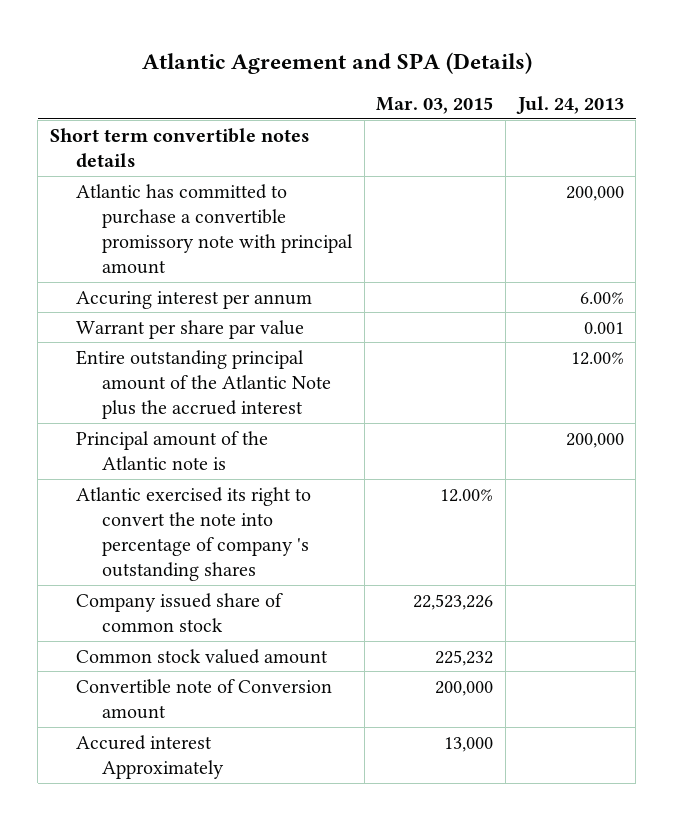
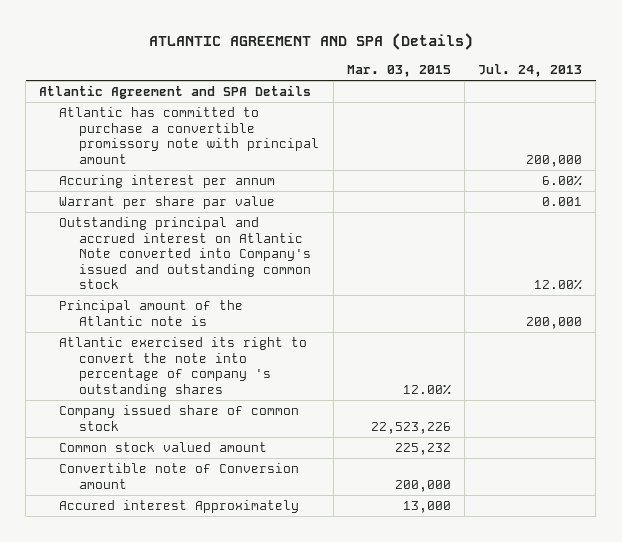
- Atlantic Agreement and SPA (Details)
+ ATLANTIC AGREEMENT AND SPA (Details)
- Short term convertible notes details
+ Atlantic Agreement and SPA Details
- Entire outstanding principal amount of the Atlantic Note plus the accrued interest | | 12.00%
+ Outstanding principal and accrued interest on Atlantic Note converted into Company's issued and outstanding common stock | | 12.00%

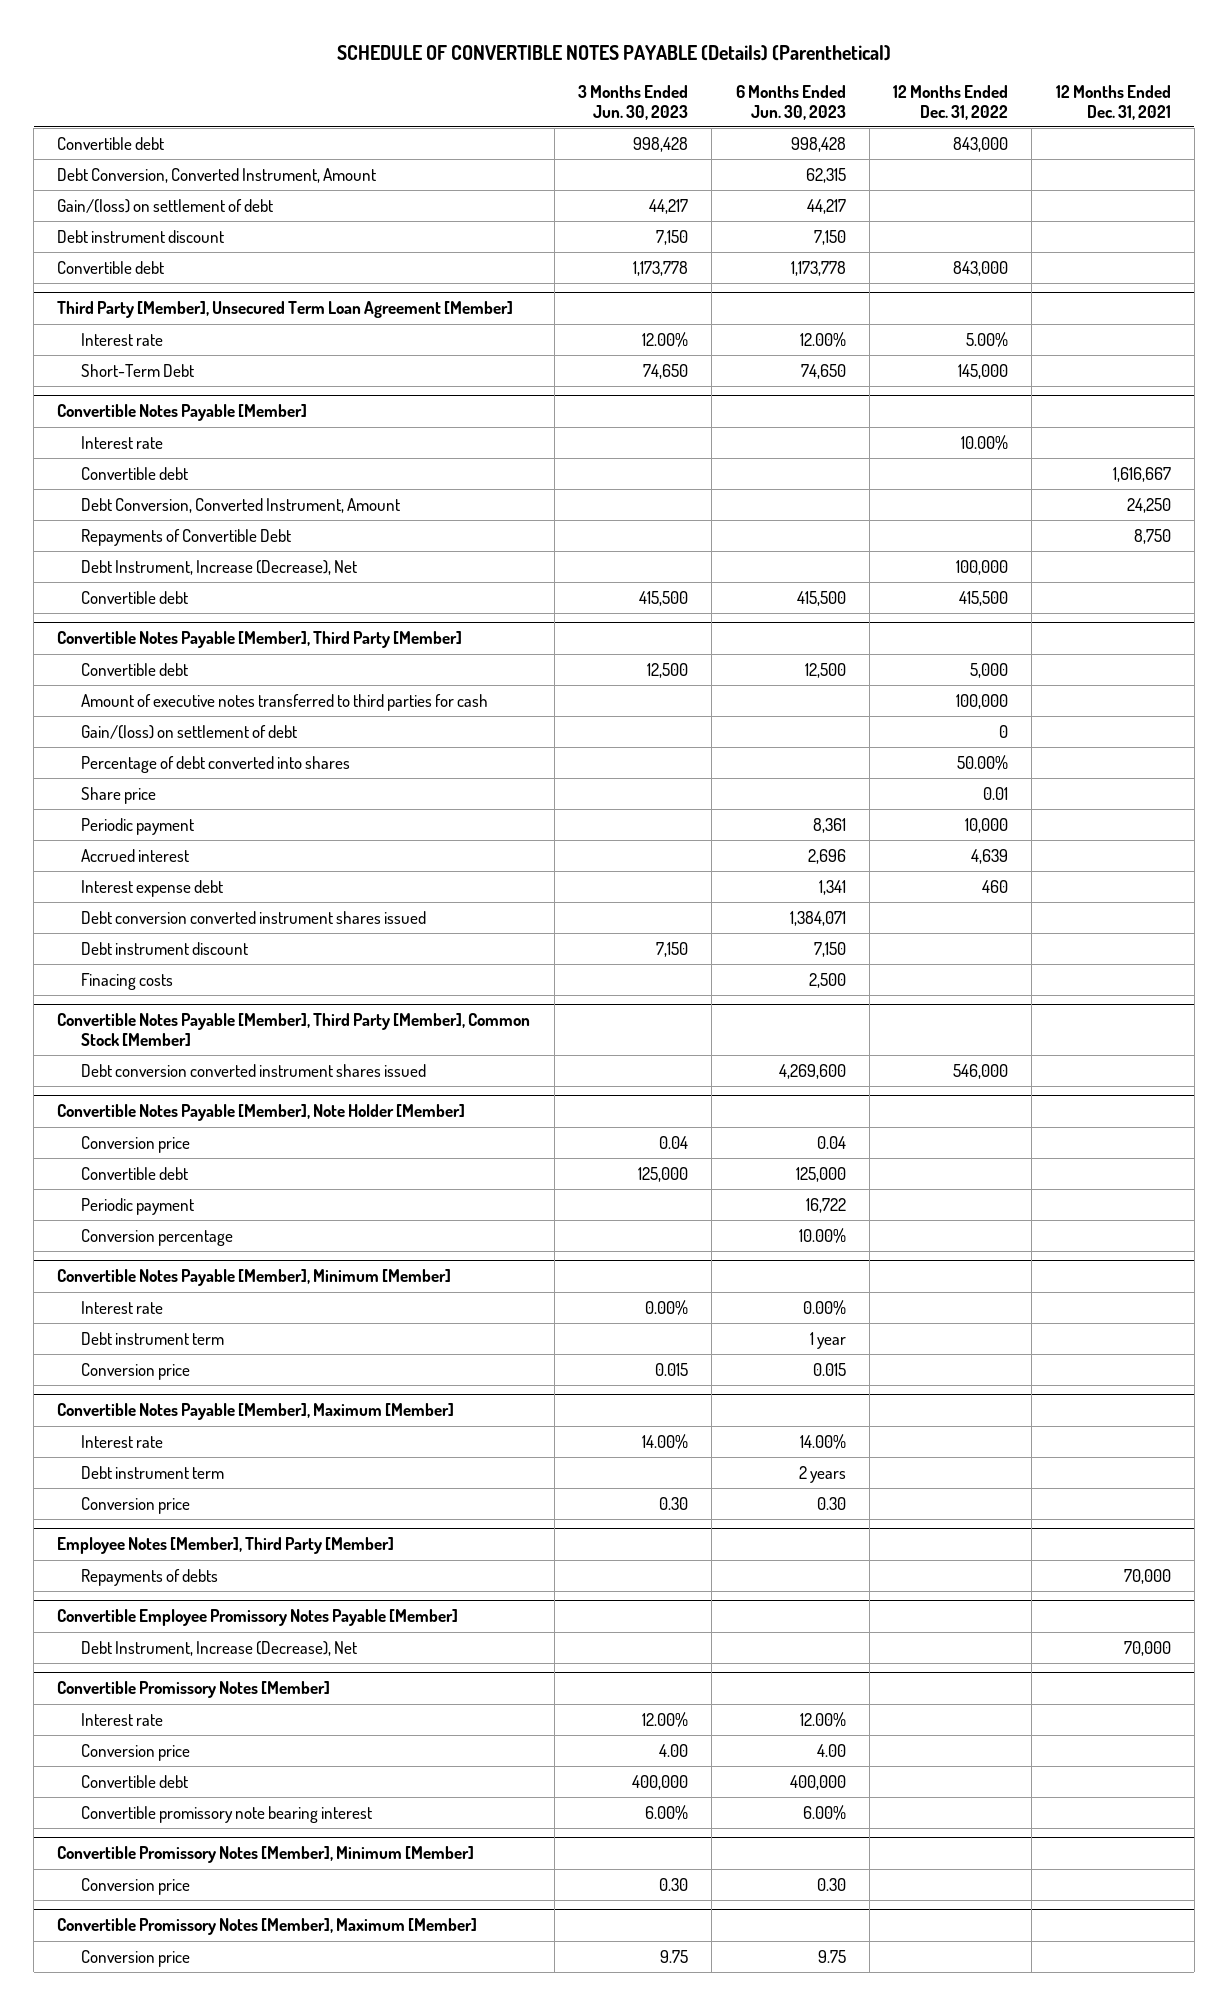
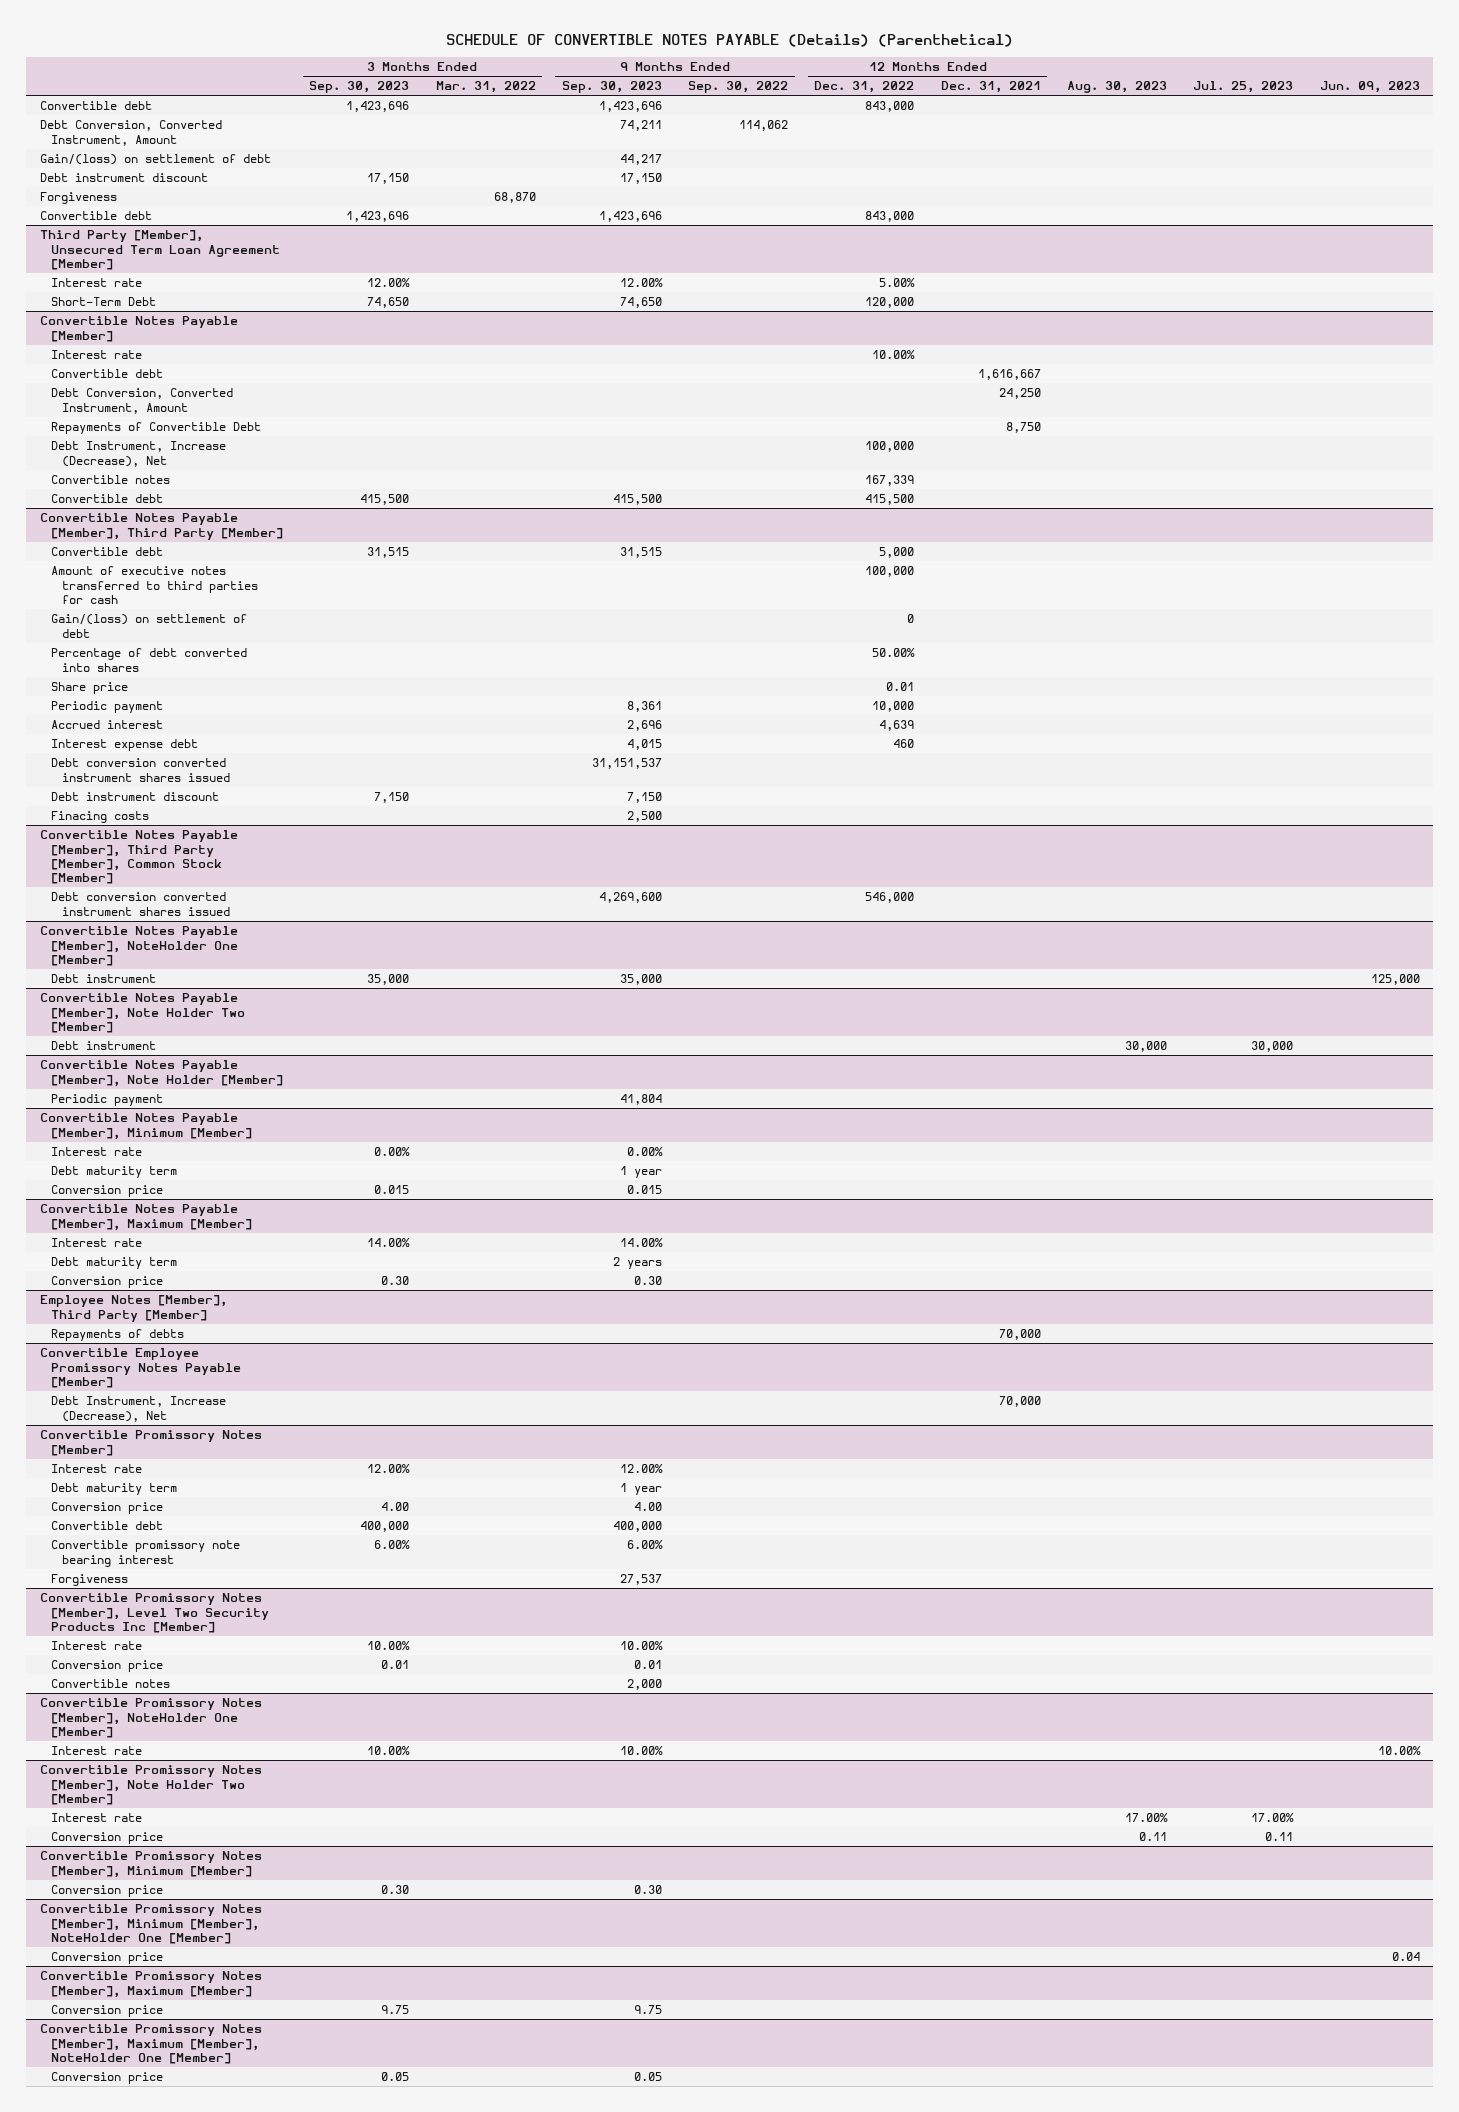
- | 3 Months Ended Jun. 30, 2023 | 6 Months Ended Jun. 30, 2023 | 12 Months Ended Dec. 31, 2022 | 12 Months Ended Dec. 31, 2021
+ | 3 Months Ended Sep. 30, 2023 | 3 Months Ended Mar. 31, 2022 | 9 Months Ended Sep. 30, 2023 | 9 Months Ended Sep. 30, 2022 | 12 Months Ended Dec. 31, 2022 | 12 Months Ended Dec. 31, 2021 | Aug. 30, 2023 | Jul. 25, 2023 | Jun. 09, 2023
+ Forgiveness | | 68,870 | | | | | | |
@ Third Party [Member], Unsecured Term Loan Agreement [Member]
- Short-Term Debt | 74,650 | 74,650 | 145,000 |
+ Short-Term Debt | 74,650 | | 74,650 | | 120,000 | | | |
@ Convertible Notes Payable [Member]
+ Convertible notes | | | | | 167,339 | | | |
+ Convertible Notes Payable [Member], NoteHolder One [Member]
+ Debt instrument | 35,000 | | 35,000 | | | | | | 125,000
+ Convertible Notes Payable [Member], Note Holder Two [Member]
+ Debt instrument | | | | | | | 30,000 | 30,000 |
@ Convertible Notes Payable [Member], Note Holder [Member]
- Conversion price | 0.04 | 0.04 | |
- Convertible debt | 125,000 | 125,000 | |
- Conversion percentage | | 10.00% | |
@ Convertible Notes Payable [Member], Minimum [Member]
- Debt instrument term | | 1 year | |
+ Debt maturity term | | | 1 year | | | | | |
@ Convertible Notes Payable [Member], Maximum [Member]
- Debt instrument term | | 2 years | |
+ Debt maturity term | | | 2 years | | | | | |
@ Convertible Promissory Notes [Member]
+ Debt maturity term | | | 1 year | | | | | |
+ Forgiveness | | | 27,537 | | | | | |
+ Convertible Promissory Notes [Member], Level Two Security Products Inc [Member]
+ Interest rate | 10.00% | | 10.00% | | | | | |
+ Conversion price | 0.01 | | 0.01 | | | | | |
+ Convertible notes | | | 2,000 | | | | | |
+ Convertible Promissory Notes [Member], NoteHolder One [Member]
+ Interest rate | 10.00% | | 10.00% | | | | | | 10.00%
+ Convertible Promissory Notes [Member], Note Holder Two [Member]
+ Interest rate | | | | | | | 17.00% | 17.00% |
+ Conversion price | | | | | | | 0.11 | 0.11 |
+ Convertible Promissory Notes [Member], Minimum [Member], NoteHolder One [Member]
+ Conversion price | | | | | | | | | 0.04
+ Convertible Promissory Notes [Member], Maximum [Member], NoteHolder One [Member]
+ Conversion price | 0.05 | | 0.05 | | | | | |

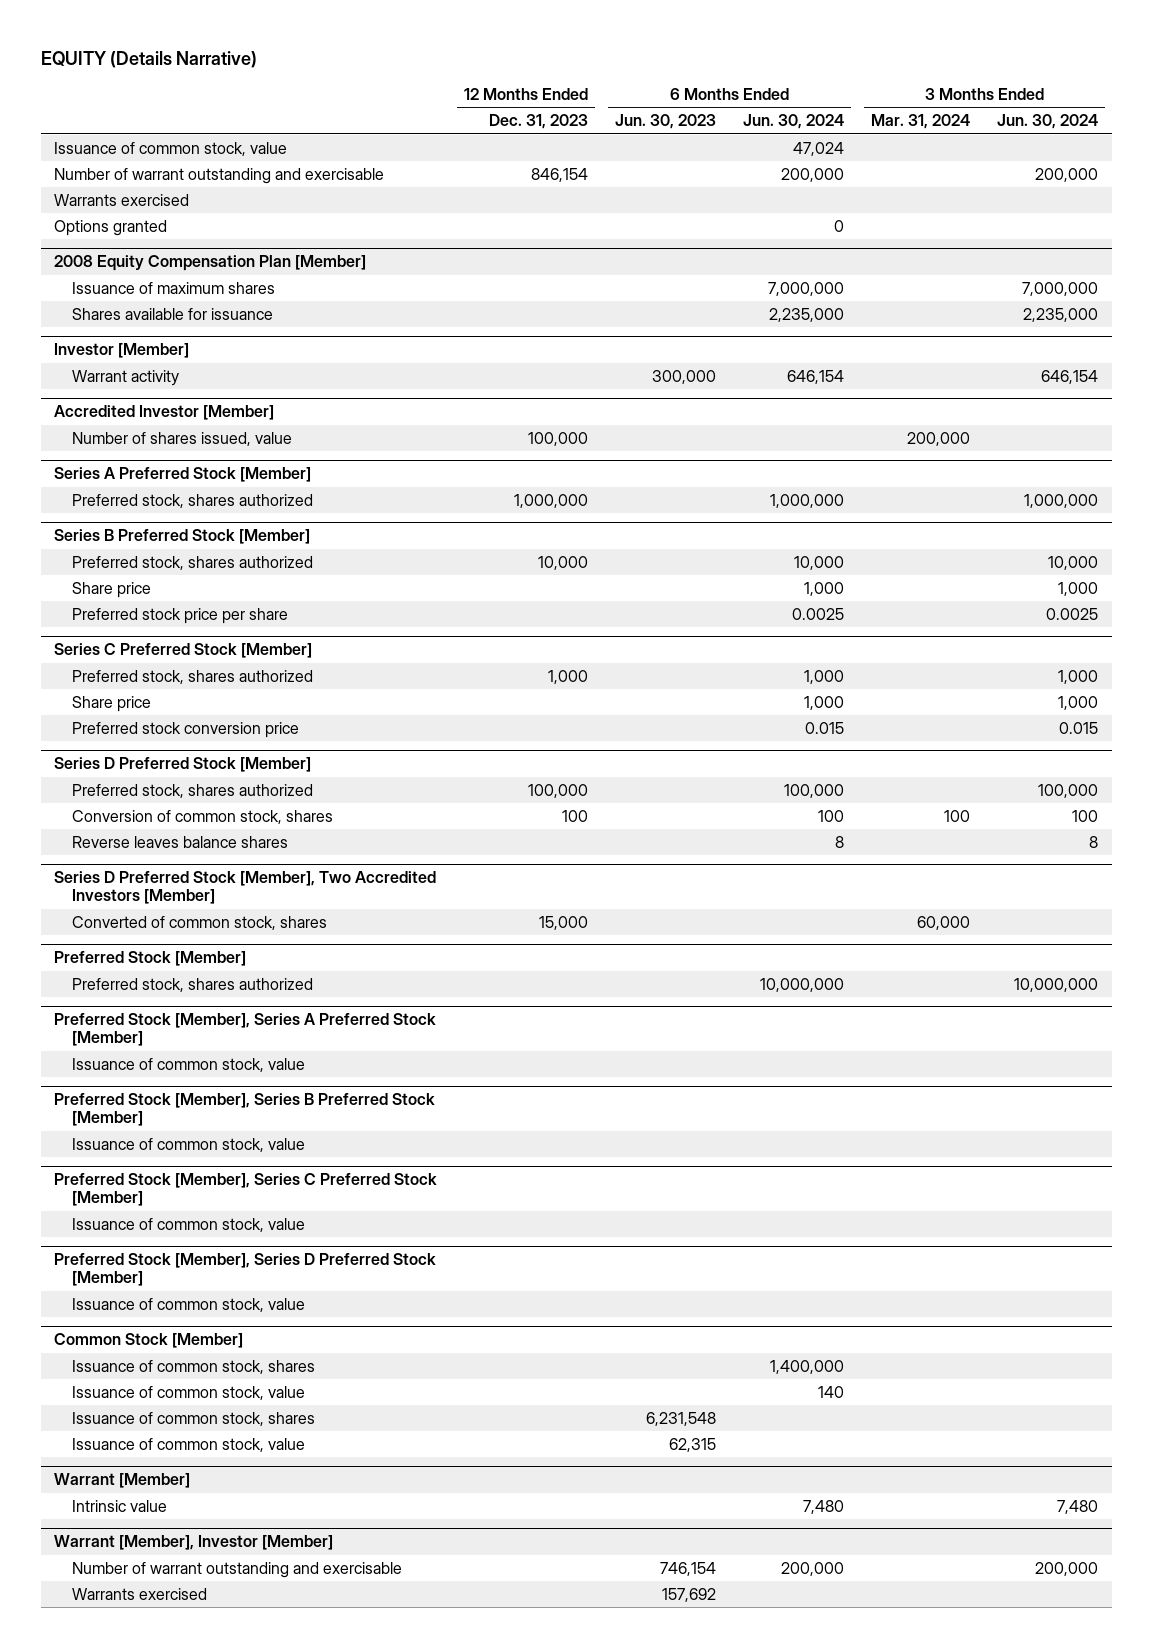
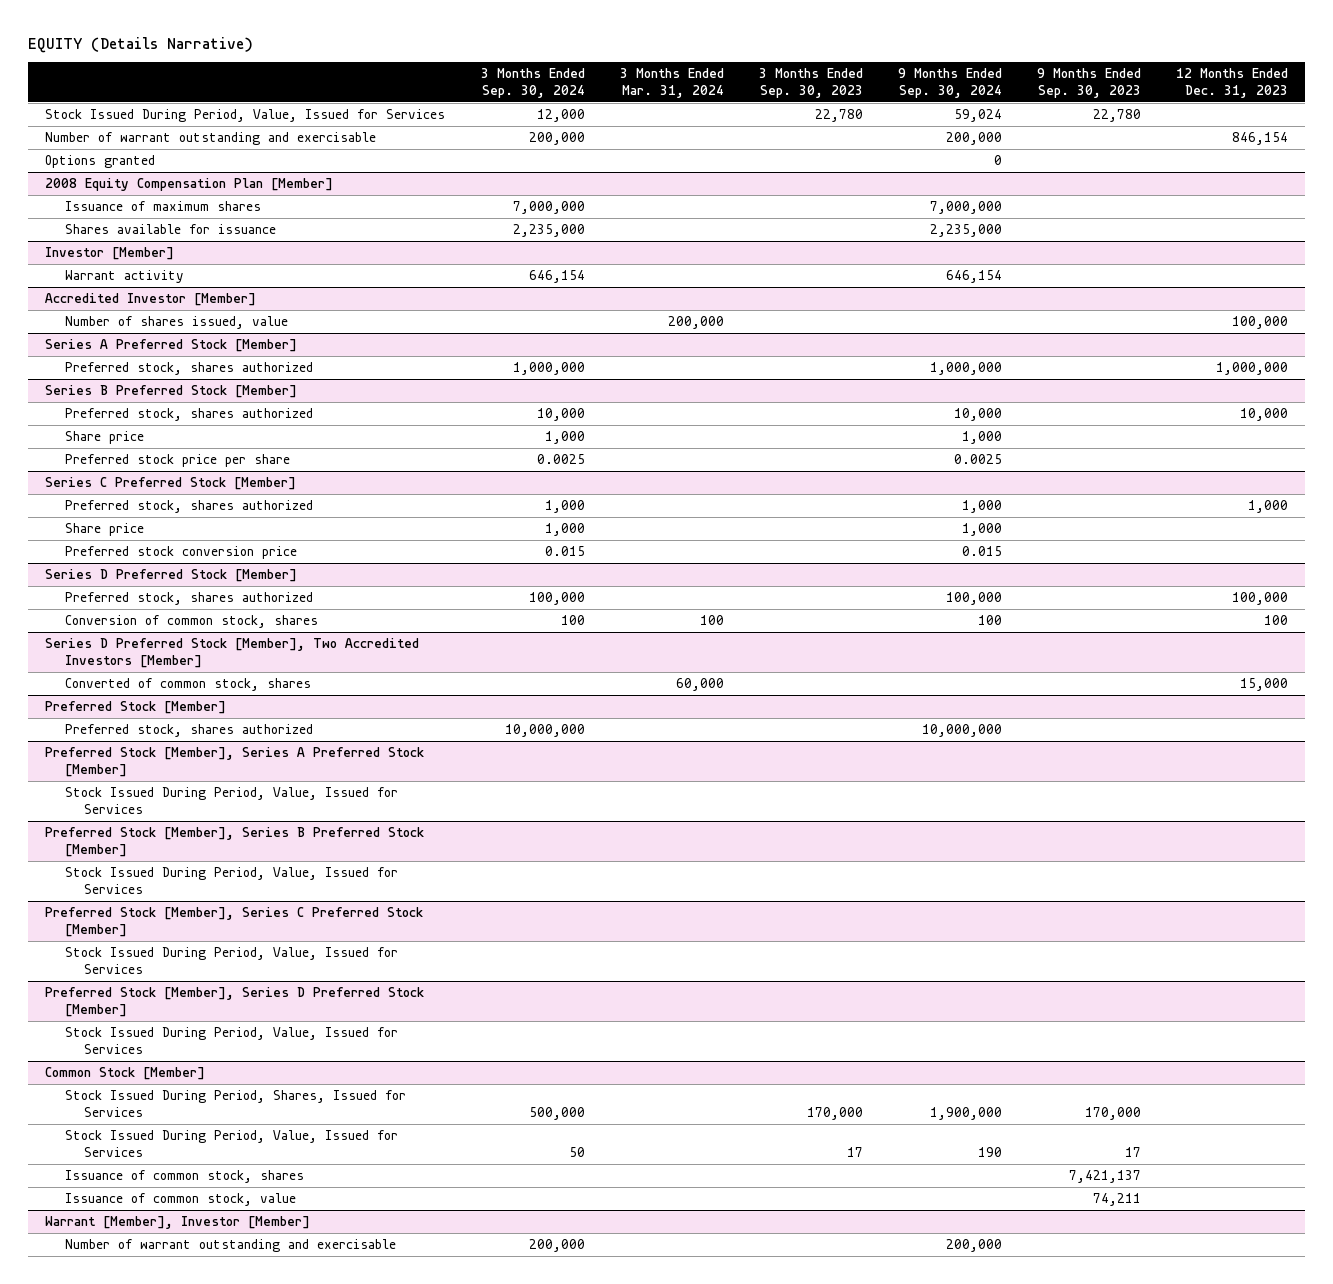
- | 12 Months Ended Dec. 31, 2023 | 6 Months Ended Jun. 30, 2023 | 6 Months Ended Jun. 30, 2024 | 3 Months Ended Mar. 31, 2024 | 3 Months Ended Jun. 30, 2024
+ | 3 Months Ended Sep. 30, 2024 | 3 Months Ended Mar. 31, 2024 | 3 Months Ended Sep. 30, 2023 | 9 Months Ended Sep. 30, 2024 | 9 Months Ended Sep. 30, 2023 | 12 Months Ended Dec. 31, 2023
- Issuance of common stock, value | | | 47,024 | |
+ Stock Issued During Period, Value, Issued for Services | 12,000 | | 22,780 | 59,024 | 22,780 |
- Warrants exercised
@ Series D Preferred Stock [Member]
- Reverse leaves balance shares | | | 8 | | 8
@ Preferred Stock [Member], Series A Preferred Stock [Member]
- Issuance of common stock, value
+ Stock Issued During Period, Value, Issued for Services
@ Preferred Stock [Member], Series B Preferred Stock [Member]
- Issuance of common stock, value
+ Stock Issued During Period, Value, Issued for Services
@ Preferred Stock [Member], Series C Preferred Stock [Member]
- Issuance of common stock, value
+ Stock Issued During Period, Value, Issued for Services
@ Preferred Stock [Member], Series D Preferred Stock [Member]
- Issuance of common stock, value
+ Stock Issued During Period, Value, Issued for Services
@ Common Stock [Member]
- Issuance of common stock, shares | | | 1,400,000 | |
- Issuance of common stock, value | | | 140 | |
+ Stock Issued During Period, Shares, Issued for Services | 500,000 | | 170,000 | 1,900,000 | 170,000 |
+ Stock Issued During Period, Value, Issued for Services | 50 | | 17 | 190 | 17 |
- Warrant [Member]
- Intrinsic value | | | 7,480 | | 7,480
@ Warrant [Member], Investor [Member]
- Warrants exercised | | 157,692 | | |

